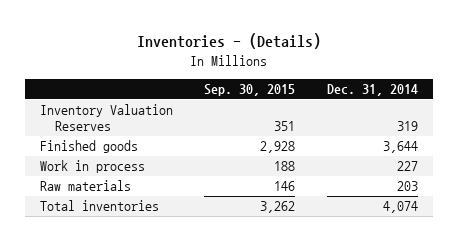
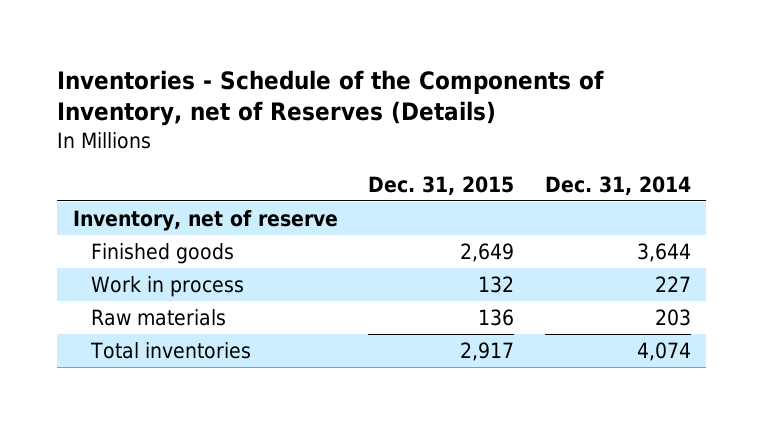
- Inventories - (Details)
+ Inventories - Schedule of the Components of Inventory, net of Reserves (Details)
- | Sep. 30, 2015 | Dec. 31, 2014
+ | Dec. 31, 2015 | Dec. 31, 2014
- Inventory Valuation Reserves | 351 | 319
+ Inventory, net of reserve

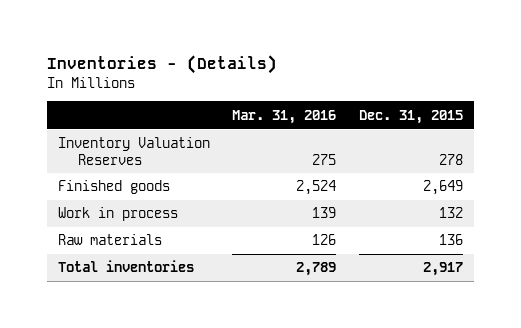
- Inventories - Schedule of the Components of Inventory, net of Reserves (Details)
+ Inventories - (Details)
- | Dec. 31, 2015 | Dec. 31, 2014
+ | Mar. 31, 2016 | Dec. 31, 2015
- Inventory, net of reserve
+ Inventory Valuation Reserves | 275 | 278

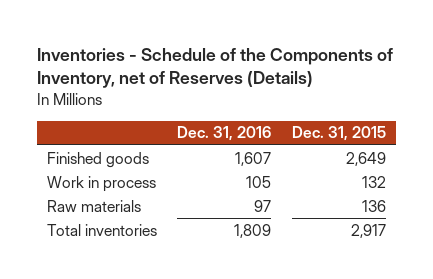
- Inventories - (Details)
+ Inventories - Schedule of the Components of Inventory, net of Reserves (Details)
- | Mar. 31, 2016 | Dec. 31, 2015
+ | Dec. 31, 2016 | Dec. 31, 2015
- Inventory Valuation Reserves | 275 | 278

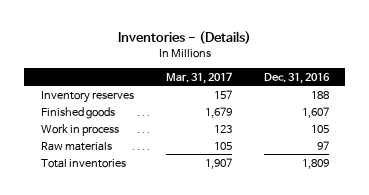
- Inventories - Schedule of the Components of Inventory, net of Reserves (Details)
+ Inventories - (Details)
- | Dec. 31, 2016 | Dec. 31, 2015
+ | Mar. 31, 2017 | Dec. 31, 2016
+ Inventory reserves | 157 | 188

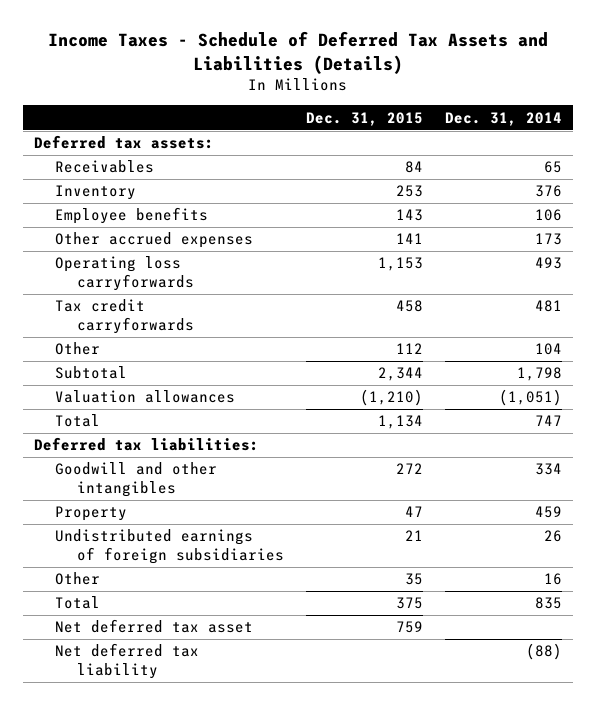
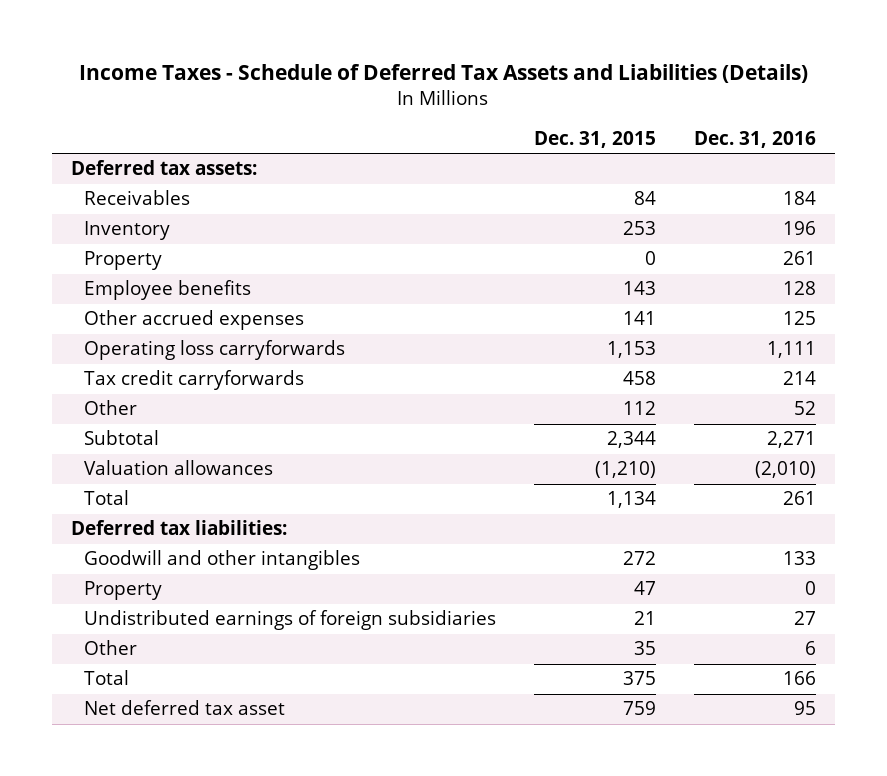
- | Dec. 31, 2015 | Dec. 31, 2014
+ | Dec. 31, 2015 | Dec. 31, 2016
+ Property | 0 | 261
- Net deferred tax liability | | (88)

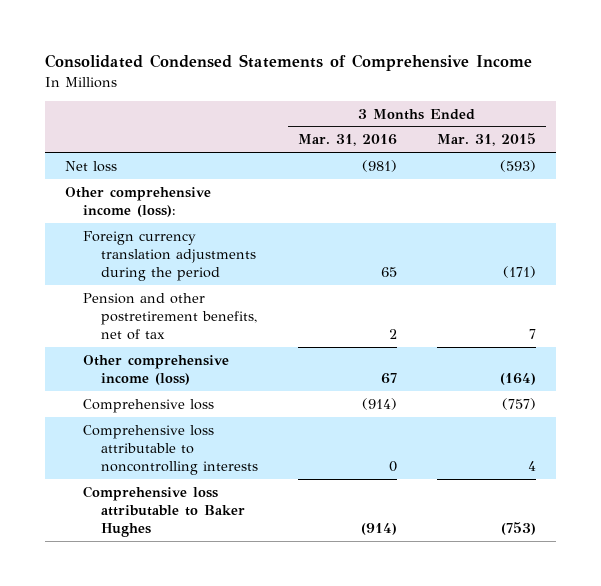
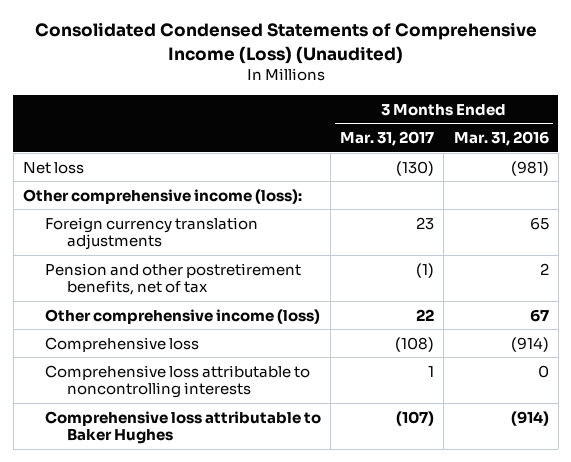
- Consolidated Condensed Statements of Comprehensive Income
+ Consolidated Condensed Statements of Comprehensive Income (Loss) (Unaudited)
- | 3 Months Ended Mar. 31, 2016 | 3 Months Ended Mar. 31, 2015
+ | 3 Months Ended Mar. 31, 2017 | 3 Months Ended Mar. 31, 2016
- Foreign currency translation adjustments during the period | 65 | (171)
+ Foreign currency translation adjustments | 23 | 65

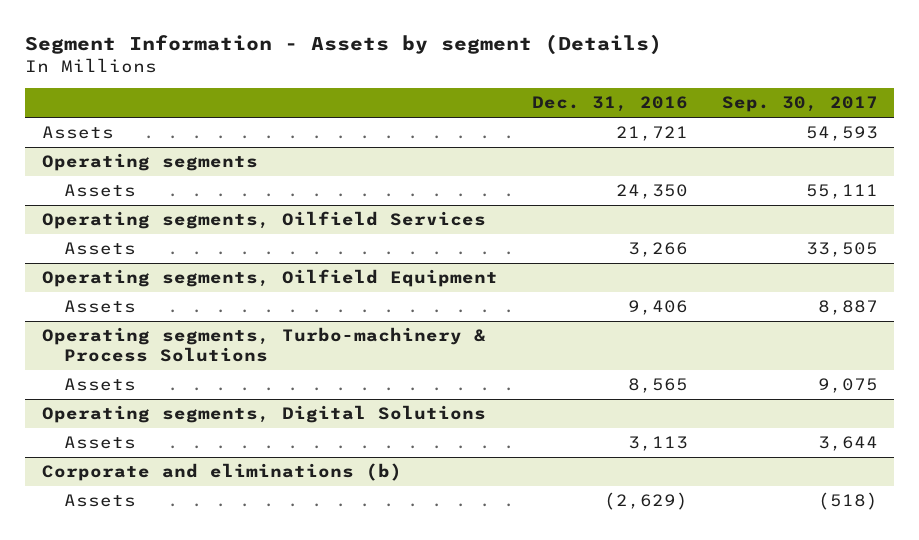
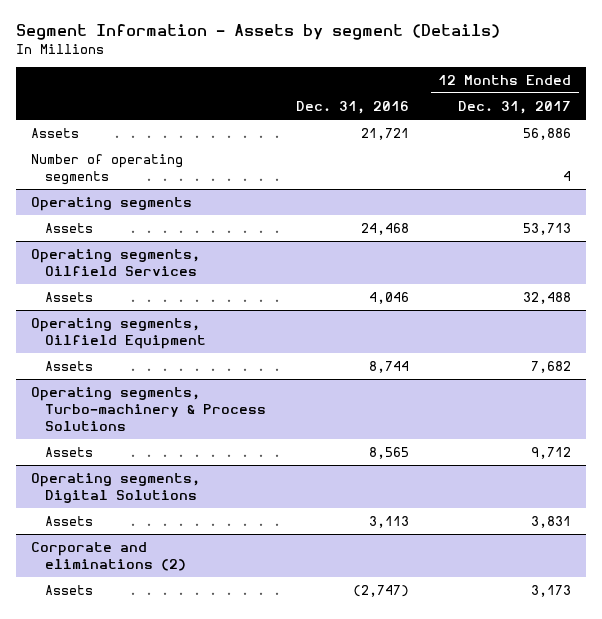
- | Dec. 31, 2016 | Sep. 30, 2017
+ | Dec. 31, 2016 | 12 Months Ended Dec. 31, 2017
+ Number of operating segments | | 4
@ Operating segments
- Assets | 24,350 | 55,111
+ Assets | 24,468 | 53,713
@ Operating segments, Oilfield Services
- Assets | 3,266 | 33,505
+ Assets | 4,046 | 32,488
@ Operating segments, Oilfield Equipment
- Assets | 9,406 | 8,887
+ Assets | 8,744 | 7,682
- Corporate and eliminations (b)
- Assets | (2,629) | (518)
+ Corporate and eliminations (2)
+ Assets | (2,747) | 3,173

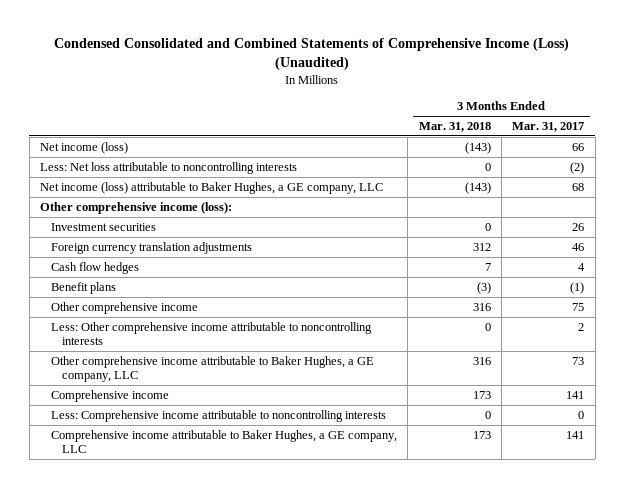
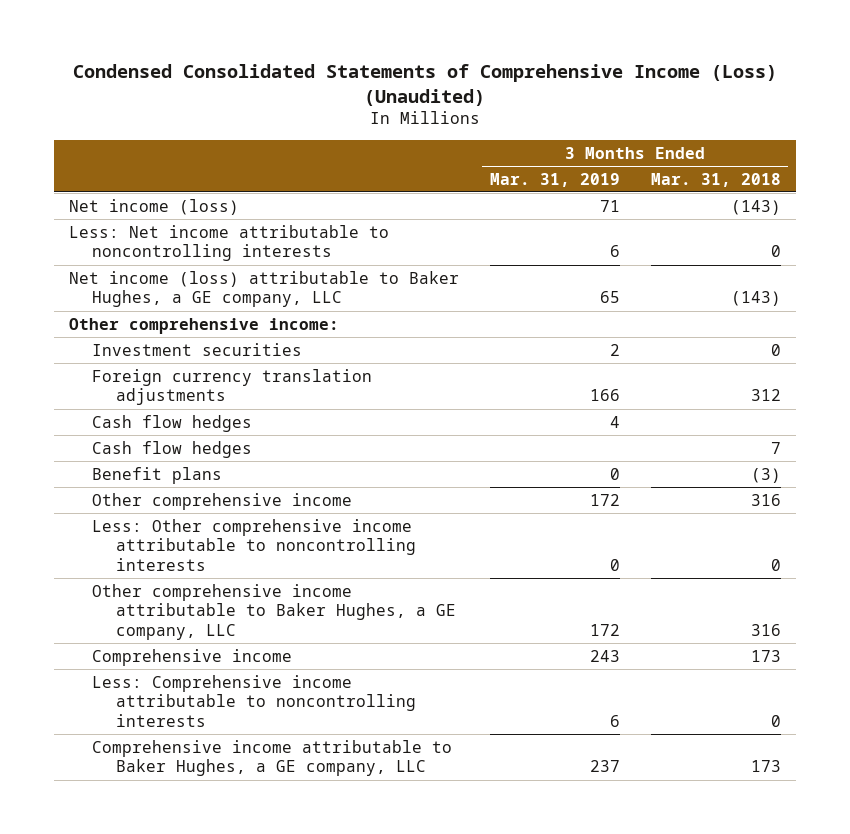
- Condensed Consolidated and Combined Statements of Comprehensive Income (Loss) (Unaudited)
+ Condensed Consolidated Statements of Comprehensive Income (Loss) (Unaudited)
- | 3 Months Ended Mar. 31, 2018 | 3 Months Ended Mar. 31, 2017
+ | 3 Months Ended Mar. 31, 2019 | 3 Months Ended Mar. 31, 2018
- Less: Net loss attributable to noncontrolling interests | 0 | (2)
+ Less: Net income attributable to noncontrolling interests | 6 | 0
- Other comprehensive income (loss):
+ Other comprehensive income:
+ Cash flow hedges | 4 |

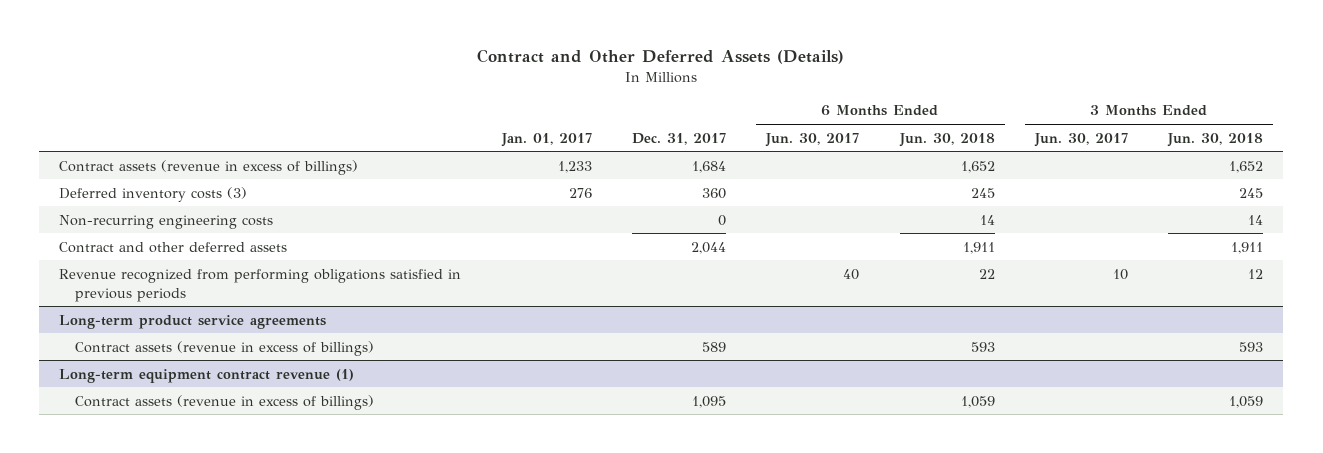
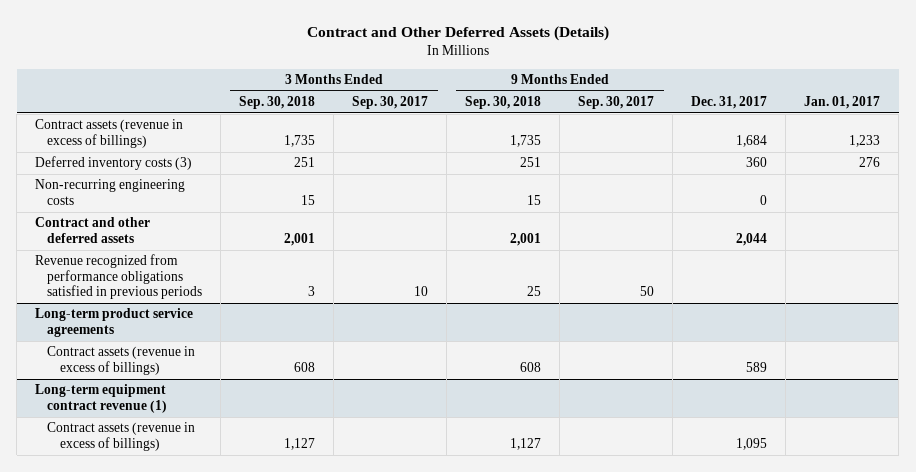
- | Jan. 01, 2017 | Dec. 31, 2017 | 6 Months Ended Jun. 30, 2017 | 6 Months Ended Jun. 30, 2018 | 3 Months Ended Jun. 30, 2017 | 3 Months Ended Jun. 30, 2018
+ | 3 Months Ended Sep. 30, 2018 | 3 Months Ended Sep. 30, 2017 | 9 Months Ended Sep. 30, 2018 | 9 Months Ended Sep. 30, 2017 | Dec. 31, 2017 | Jan. 01, 2017
- Revenue recognized from performing obligations satisfied in previous periods | | | 40 | 22 | 10 | 12
+ Revenue recognized from performance obligations satisfied in previous periods | 3 | 10 | 25 | 50 | |

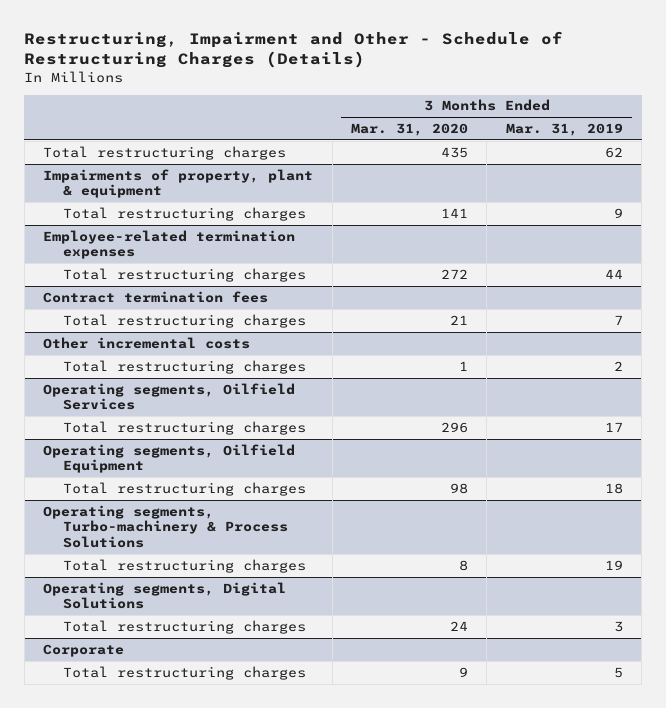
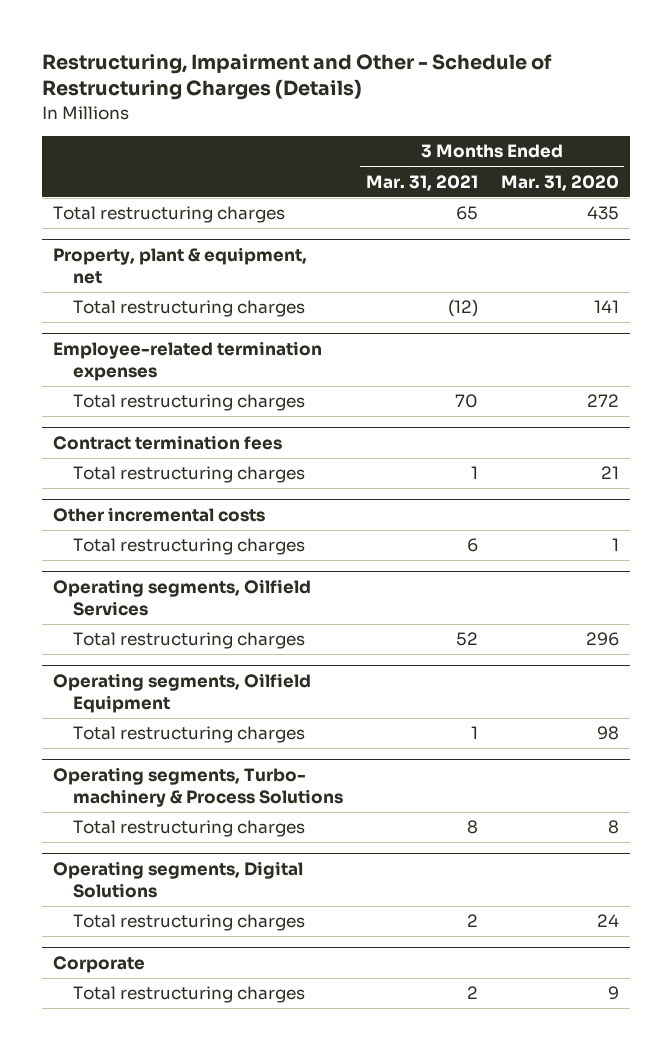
- | 3 Months Ended Mar. 31, 2020 | 3 Months Ended Mar. 31, 2019
+ | 3 Months Ended Mar. 31, 2021 | 3 Months Ended Mar. 31, 2020
- Impairments of property, plant & equipment
+ Property, plant & equipment, net
- Operating segments, Turbo-machinery & Process Solutions
+ Operating segments, Turbo- machinery & Process Solutions

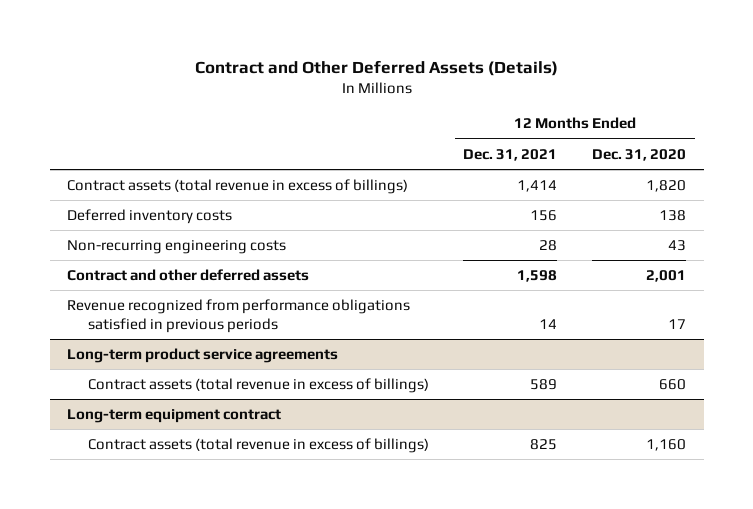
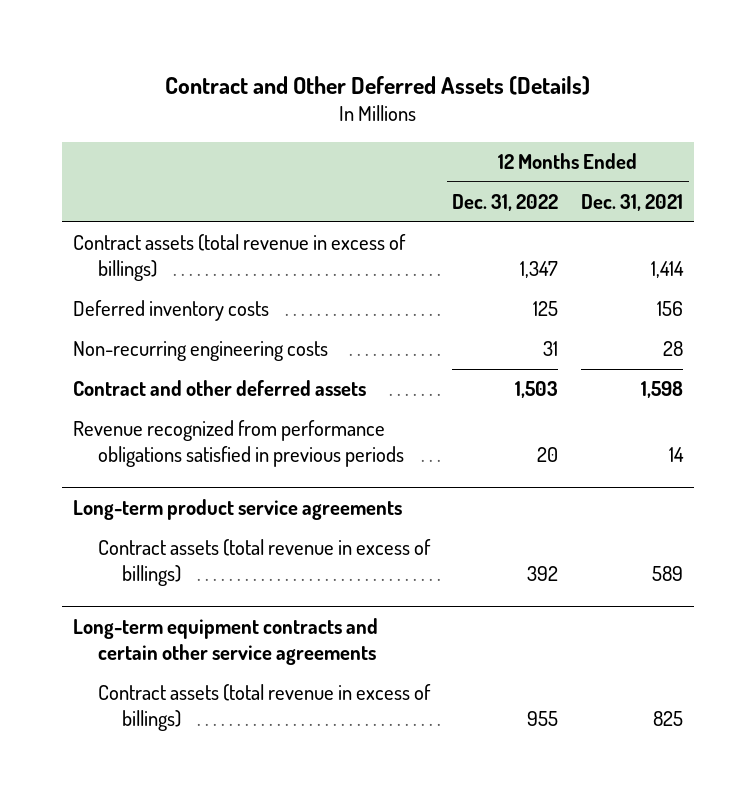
- | 12 Months Ended Dec. 31, 2021 | 12 Months Ended Dec. 31, 2020
+ | 12 Months Ended Dec. 31, 2022 | 12 Months Ended Dec. 31, 2021
- Long-term equipment contract
+ Long-term equipment contracts and certain other service agreements

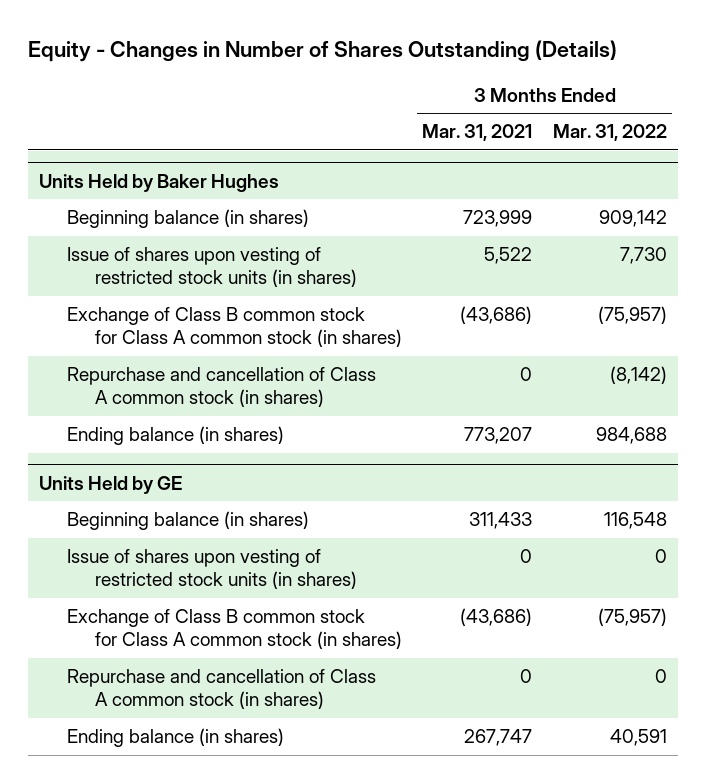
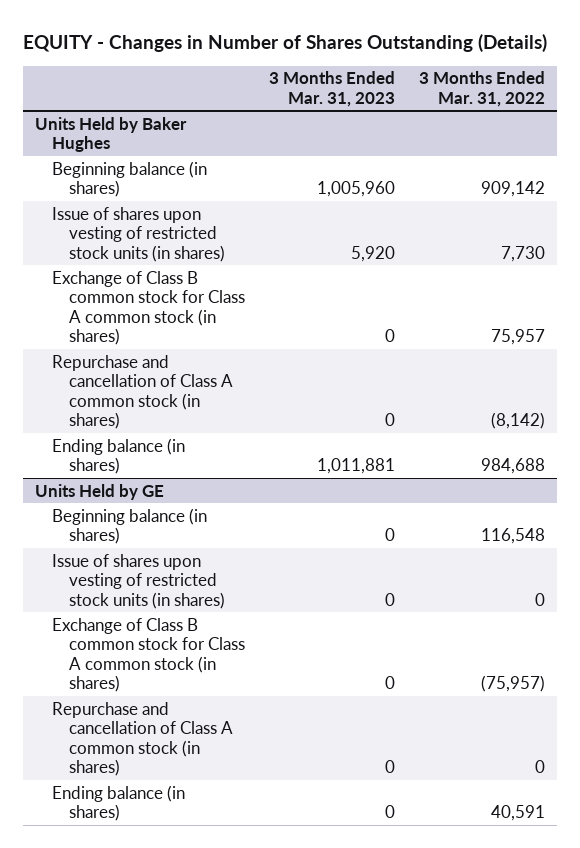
- Equity - Changes in Number of Shares Outstanding (Details)
+ EQUITY - Changes in Number of Shares Outstanding (Details)
- | 3 Months Ended Mar. 31, 2021 | 3 Months Ended Mar. 31, 2022
+ | 3 Months Ended Mar. 31, 2023 | 3 Months Ended Mar. 31, 2022
@ Units Held by Baker Hughes
- Exchange of Class B common stock for Class A common stock (in shares) | (43,686) | (75,957)
+ Exchange of Class B common stock for Class A common stock (in shares) | 0 | 75,957

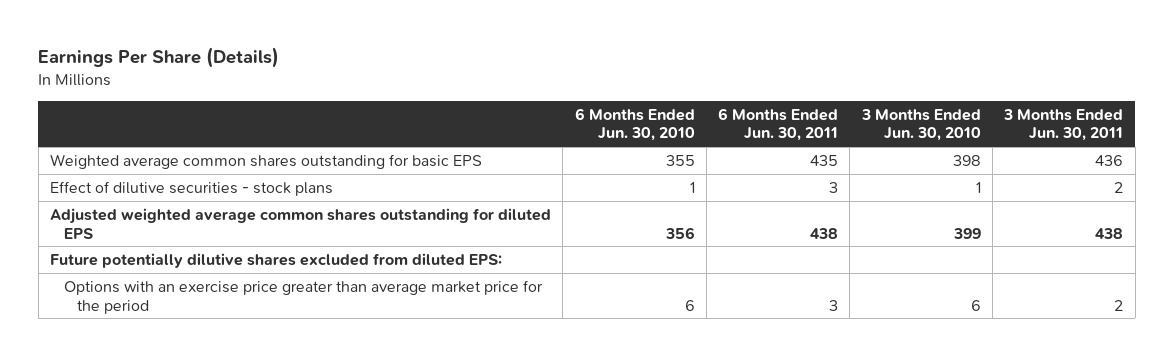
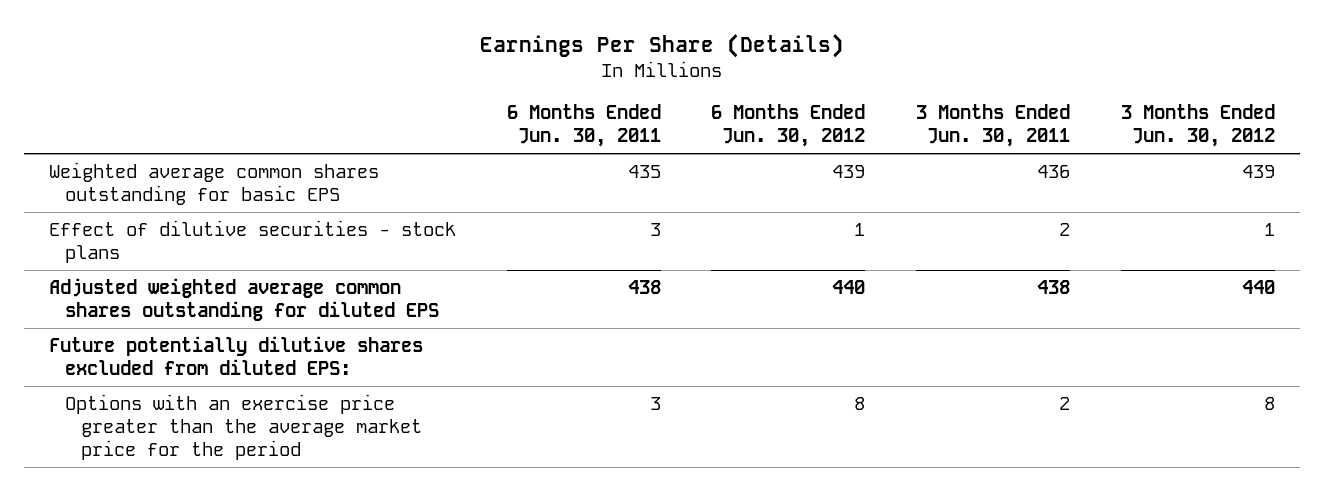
- | 6 Months Ended Jun. 30, 2010 | 6 Months Ended Jun. 30, 2011 | 3 Months Ended Jun. 30, 2010 | 3 Months Ended Jun. 30, 2011
+ | 6 Months Ended Jun. 30, 2011 | 6 Months Ended Jun. 30, 2012 | 3 Months Ended Jun. 30, 2011 | 3 Months Ended Jun. 30, 2012
- Options with an exercise price greater than average market price for the period | 6 | 3 | 6 | 2
+ Options with an exercise price greater than the average market price for the period | 3 | 8 | 2 | 8

